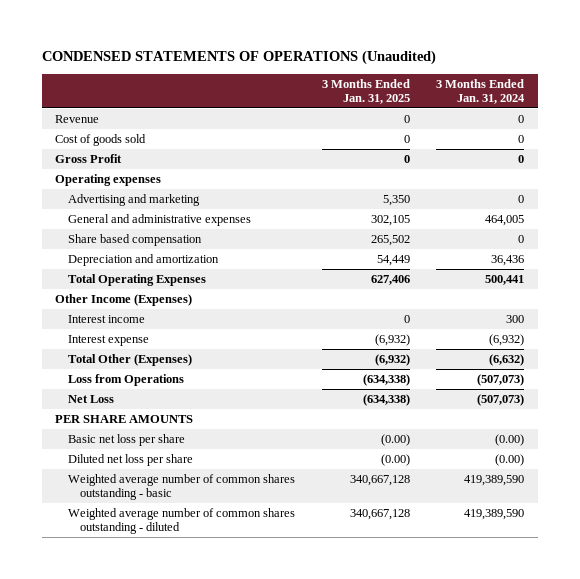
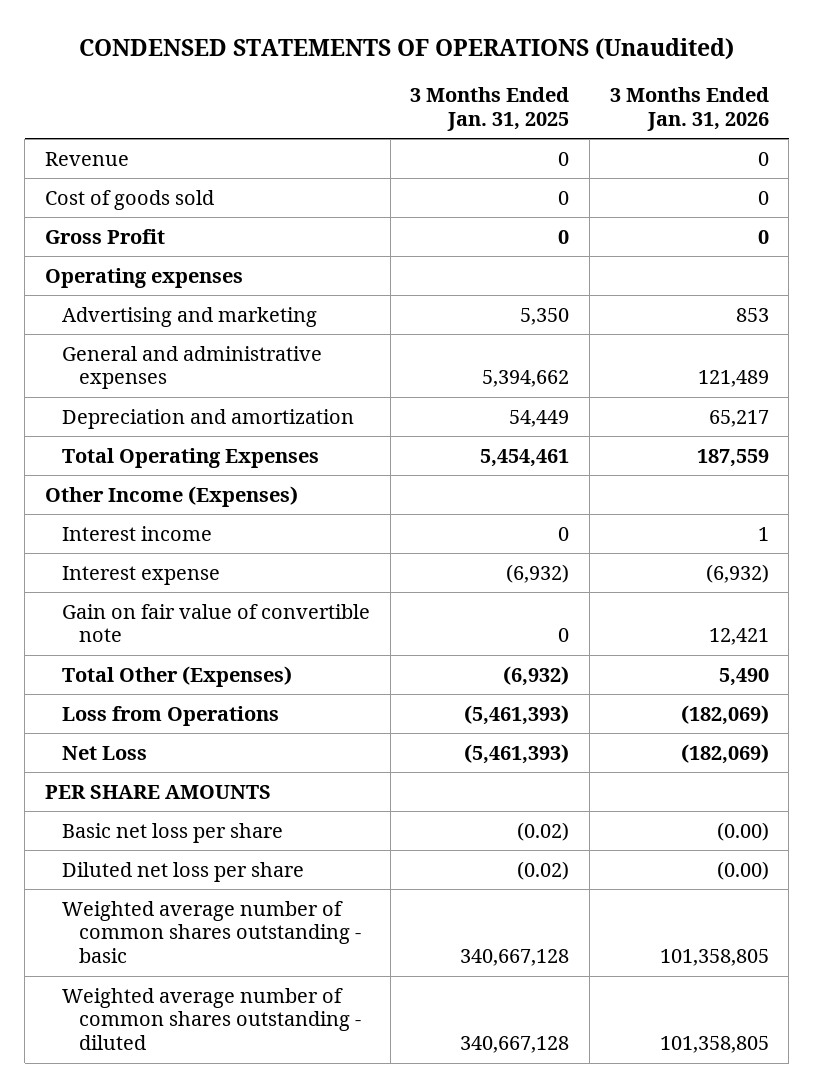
- | 3 Months Ended Jan. 31, 2025 | 3 Months Ended Jan. 31, 2024
+ | 3 Months Ended Jan. 31, 2025 | 3 Months Ended Jan. 31, 2026
- General and administrative expenses | 302,105 | 464,005
- Share based compensation | 265,502 | 0
+ General and administrative expenses | 5,394,662 | 121,489
- Total Operating Expenses | 627,406 | 500,441
+ Total Operating Expenses | 5,454,461 | 187,559
+ Gain on fair value of convertible note | 0 | 12,421
- Loss from Operations | (634,338) | (507,073)
- Net Loss | (634,338) | (507,073)
+ Loss from Operations | (5,461,393) | (182,069)
+ Net Loss | (5,461,393) | (182,069)
- Basic net loss per share | (0.00) | (0.00)
- Diluted net loss per share | (0.00) | (0.00)
+ Basic net loss per share | (0.02) | (0.00)
+ Diluted net loss per share | (0.02) | (0.00)

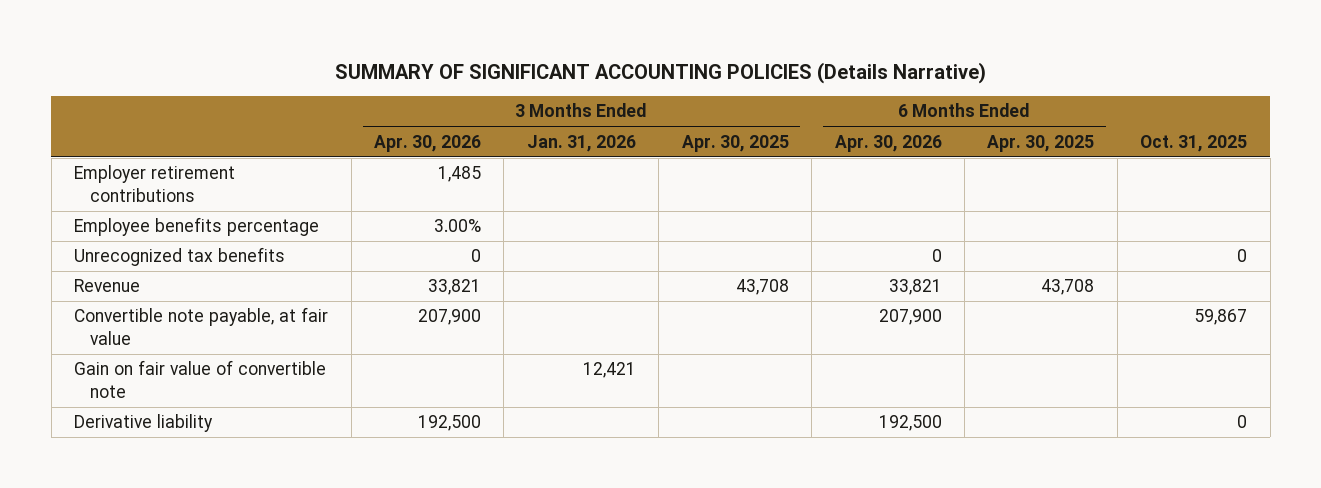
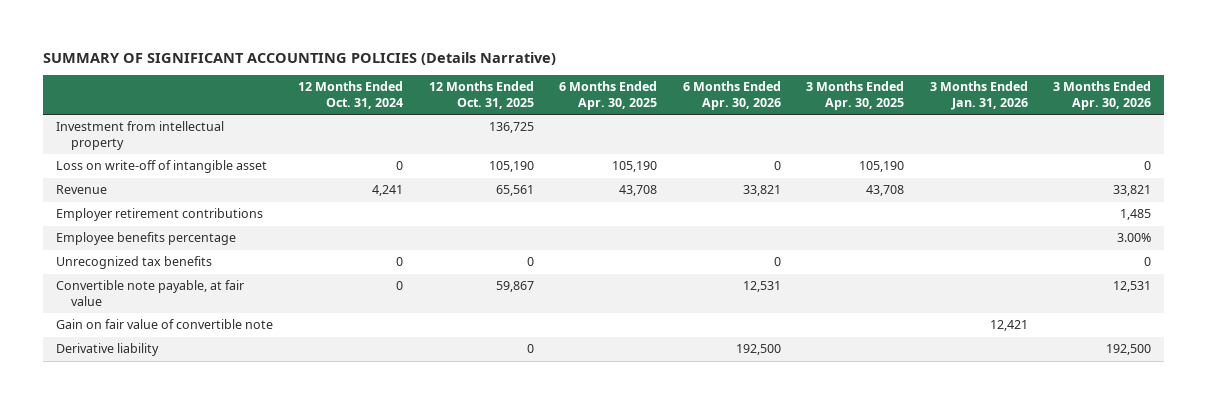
- | 3 Months Ended Apr. 30, 2026 | 3 Months Ended Jan. 31, 2026 | 3 Months Ended Apr. 30, 2025 | 6 Months Ended Apr. 30, 2026 | 6 Months Ended Apr. 30, 2025 | Oct. 31, 2025
+ | 12 Months Ended Oct. 31, 2024 | 12 Months Ended Oct. 31, 2025 | 6 Months Ended Apr. 30, 2025 | 6 Months Ended Apr. 30, 2026 | 3 Months Ended Apr. 30, 2025 | 3 Months Ended Jan. 31, 2026 | 3 Months Ended Apr. 30, 2026
+ Investment from intellectual property | | 136,725 | | | | |
+ Loss on write-off of intangible asset | 0 | 105,190 | 105,190 | 0 | 105,190 | | 0
moved up: Revenue | 4,241 | 65,561 | 43,708 | 33,821 | 43,708 | | 33,821
- Convertible note payable, at fair value | 207,900 | | | 207,900 | | 59,867
+ Convertible note payable, at fair value | 0 | 59,867 | | 12,531 | | | 12,531

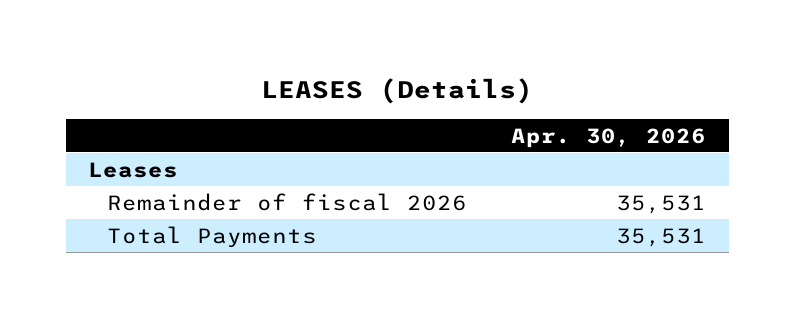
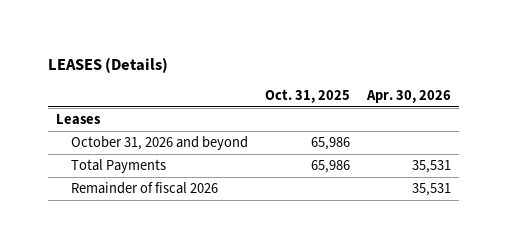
- | Apr. 30, 2026
+ | Oct. 31, 2025 | Apr. 30, 2026
+ October 31, 2026 and beyond | 65,986 |
moved down: Remainder of fiscal 2026 | | 35,531

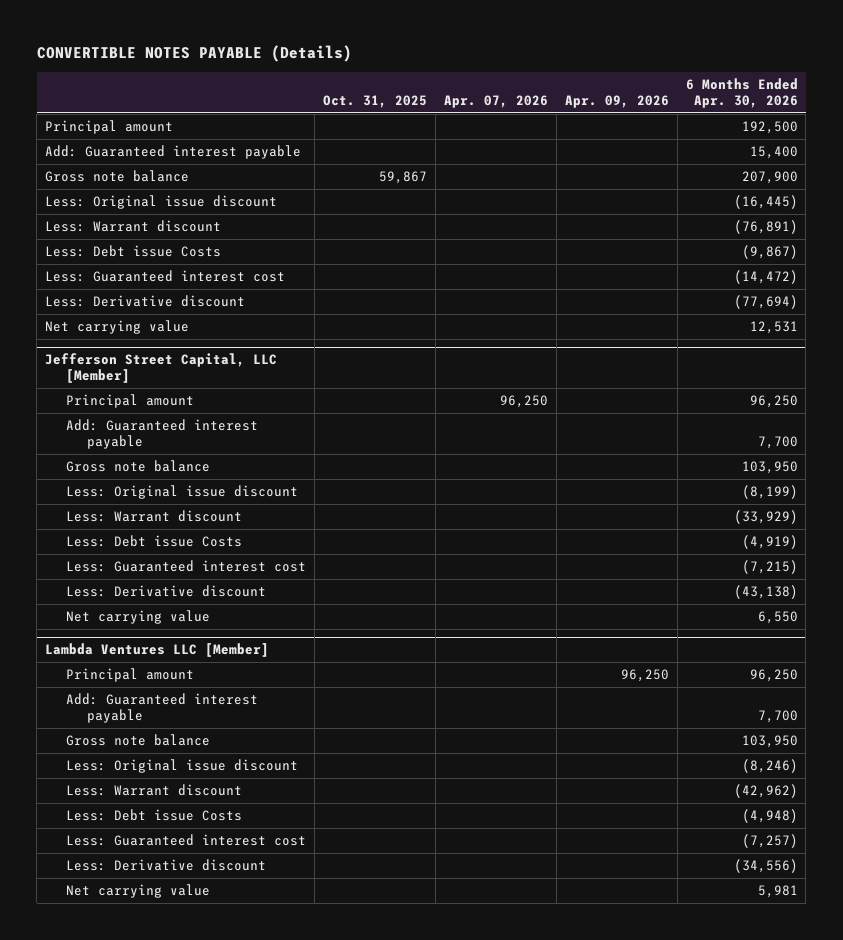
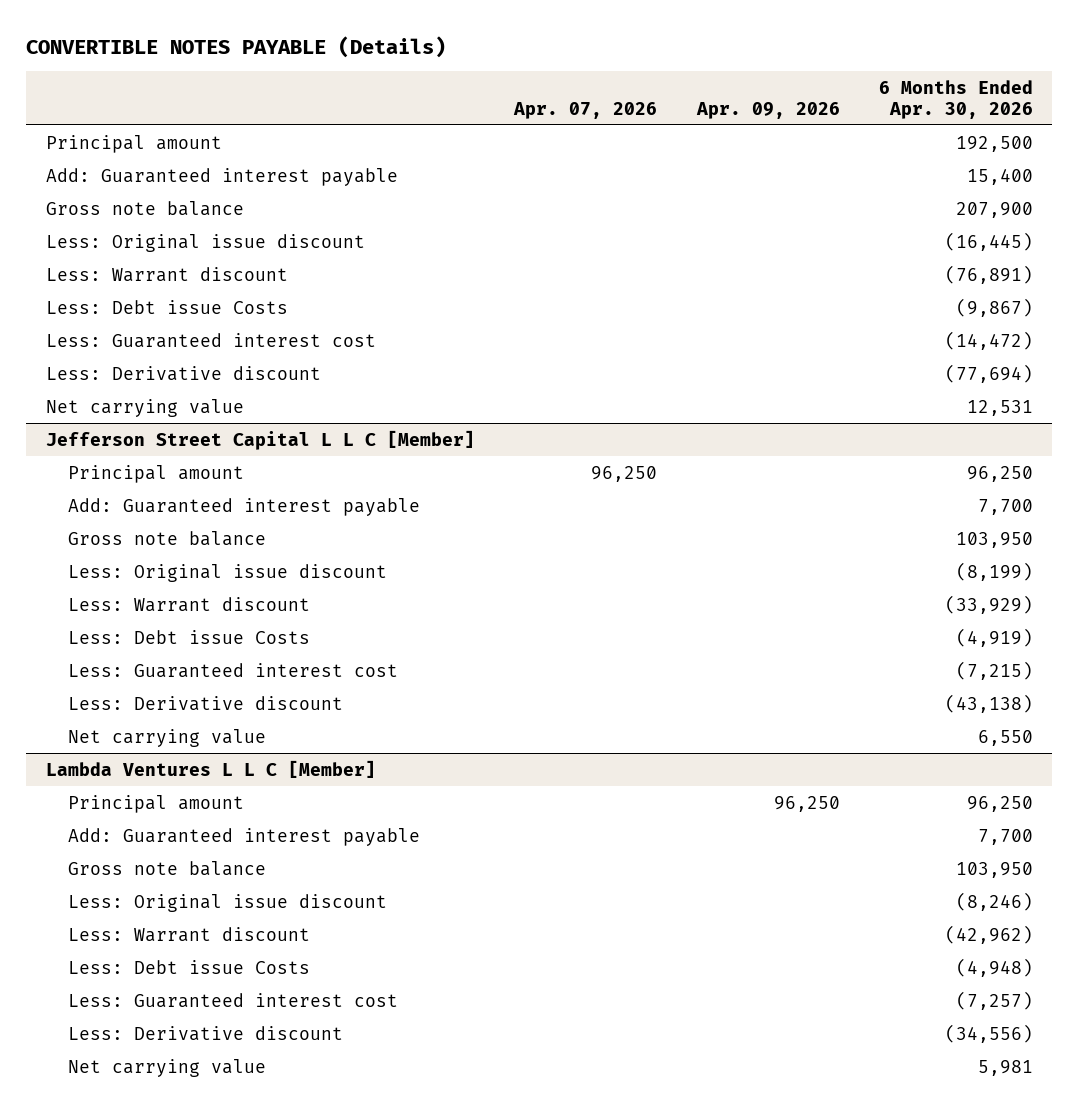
- | Oct. 31, 2025 | Apr. 07, 2026 | Apr. 09, 2026 | 6 Months Ended Apr. 30, 2026
+ | Apr. 07, 2026 | Apr. 09, 2026 | 6 Months Ended Apr. 30, 2026
- Jefferson Street Capital, LLC [Member]
+ Jefferson Street Capital L L C [Member]
- Lambda Ventures LLC [Member]
+ Lambda Ventures L L C [Member]

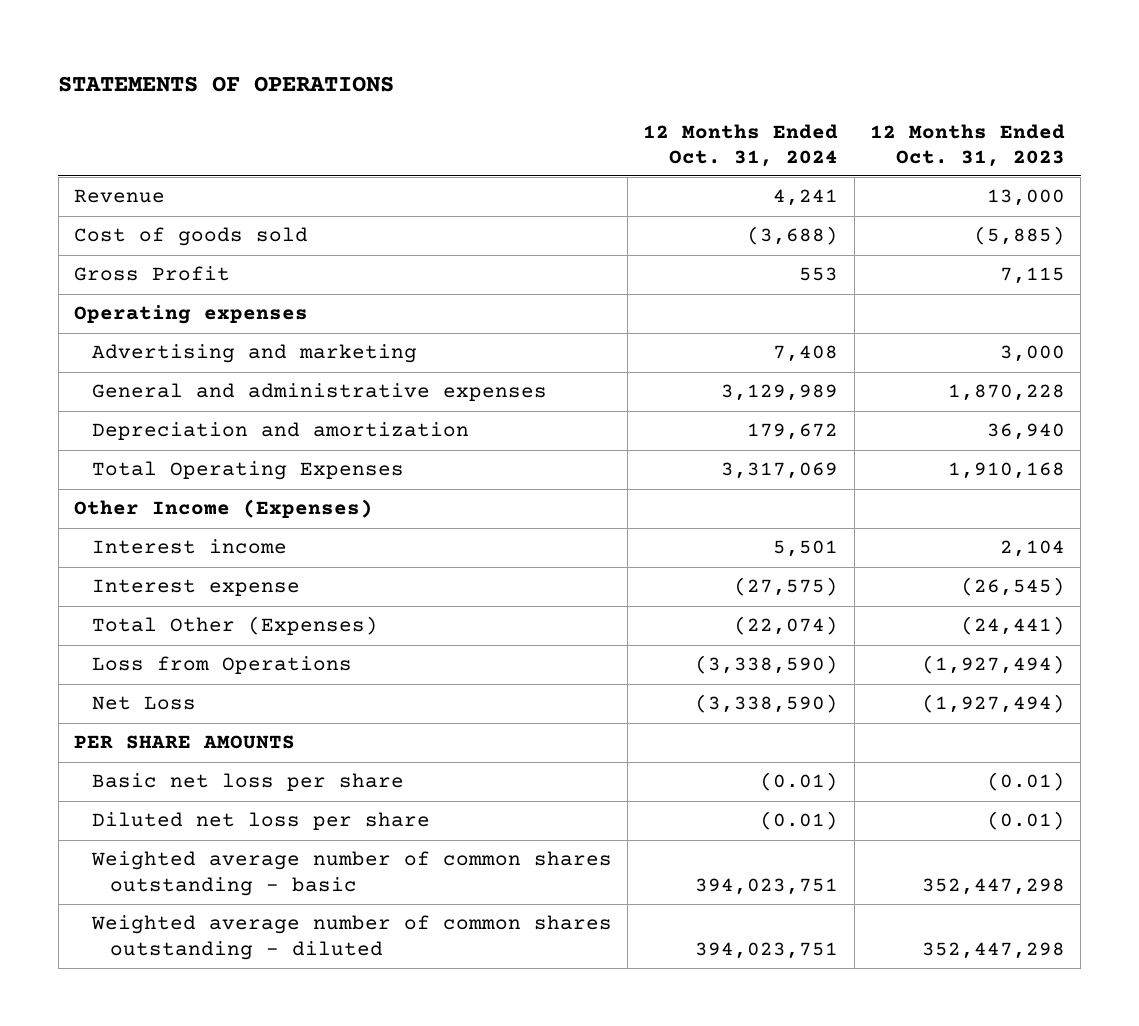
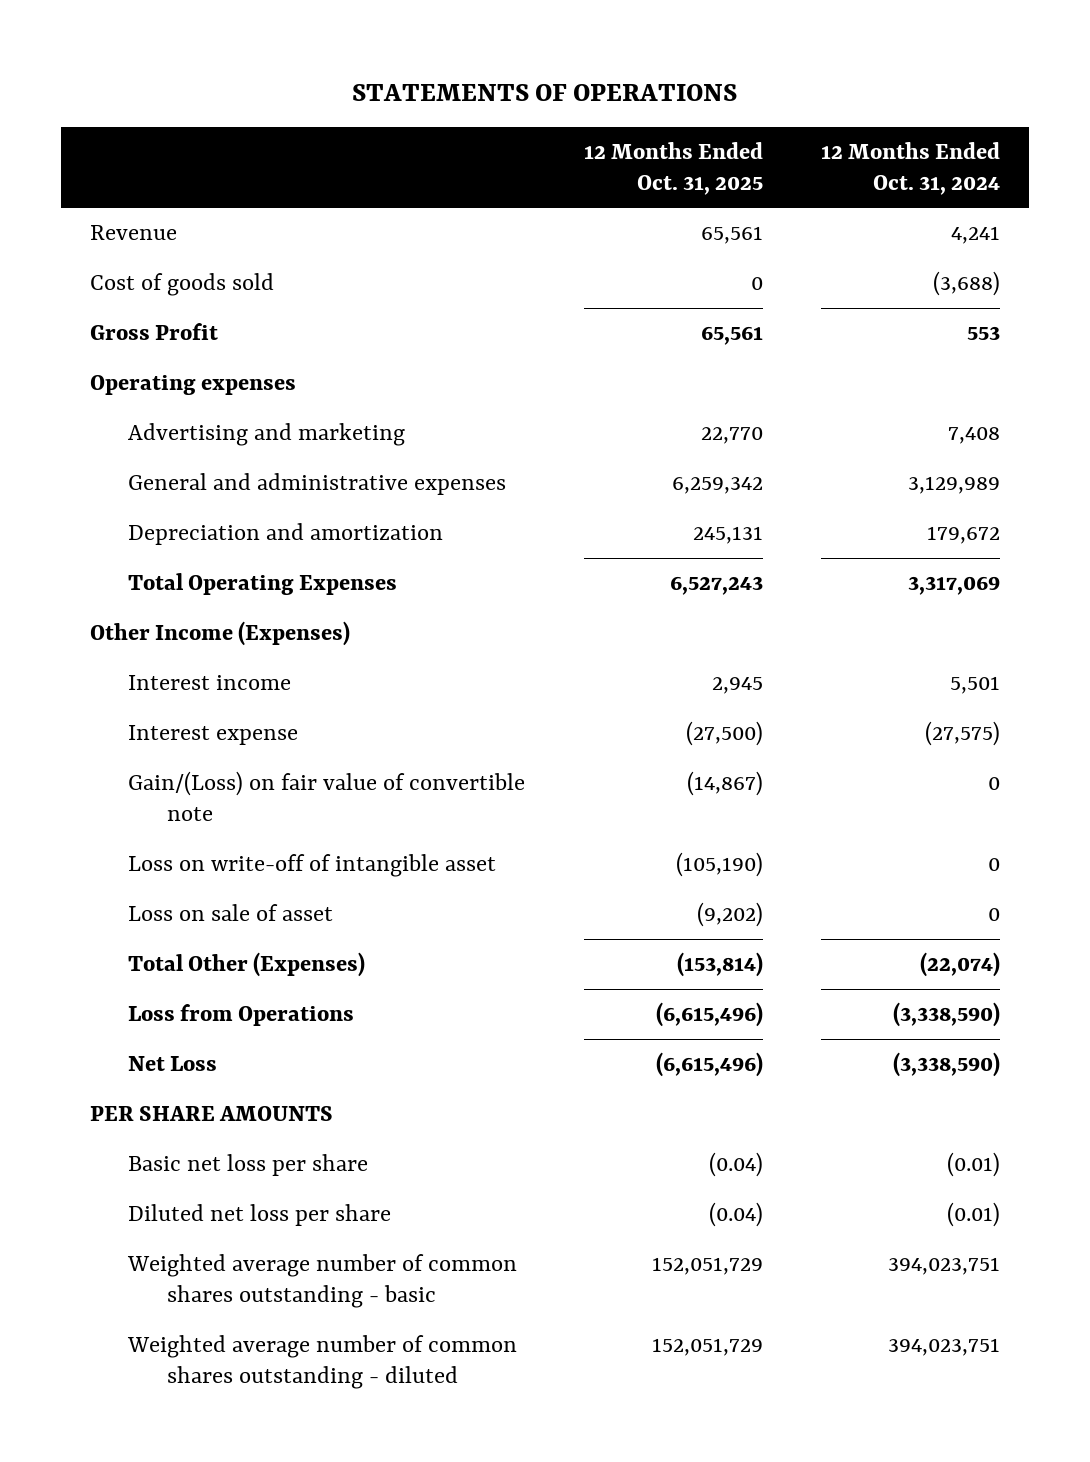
- | 12 Months Ended Oct. 31, 2024 | 12 Months Ended Oct. 31, 2023
+ | 12 Months Ended Oct. 31, 2025 | 12 Months Ended Oct. 31, 2024
+ Gain/(Loss) on fair value of convertible note | (14,867) | 0
+ Loss on write-off of intangible asset | (105,190) | 0
+ Loss on sale of asset | (9,202) | 0

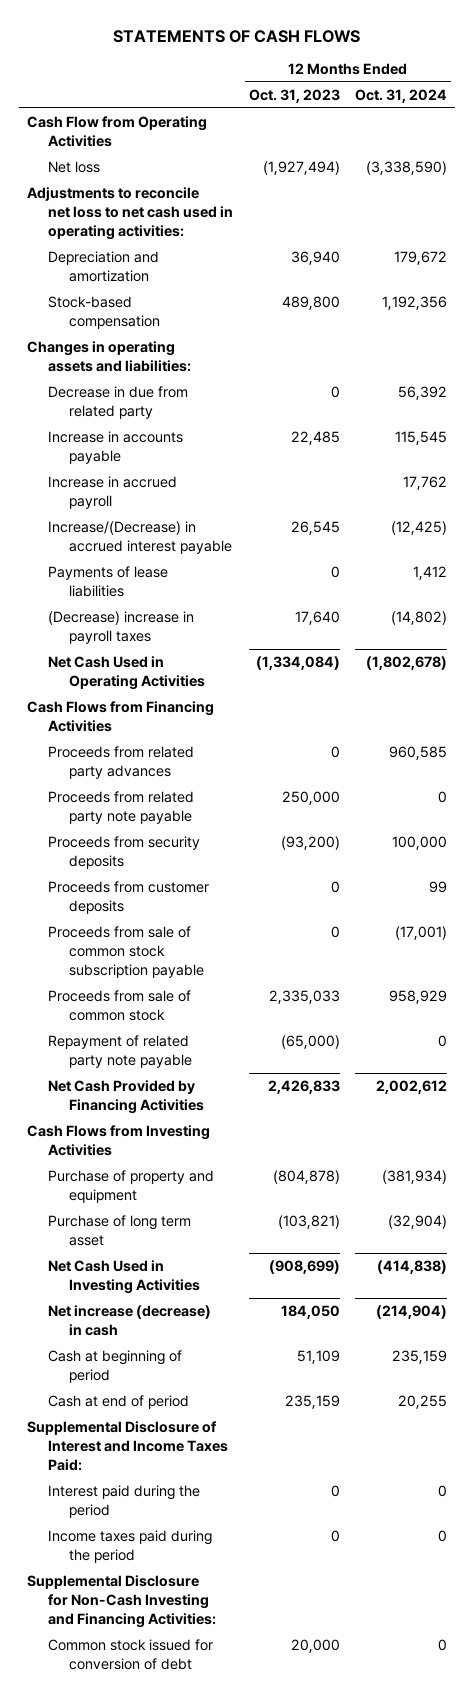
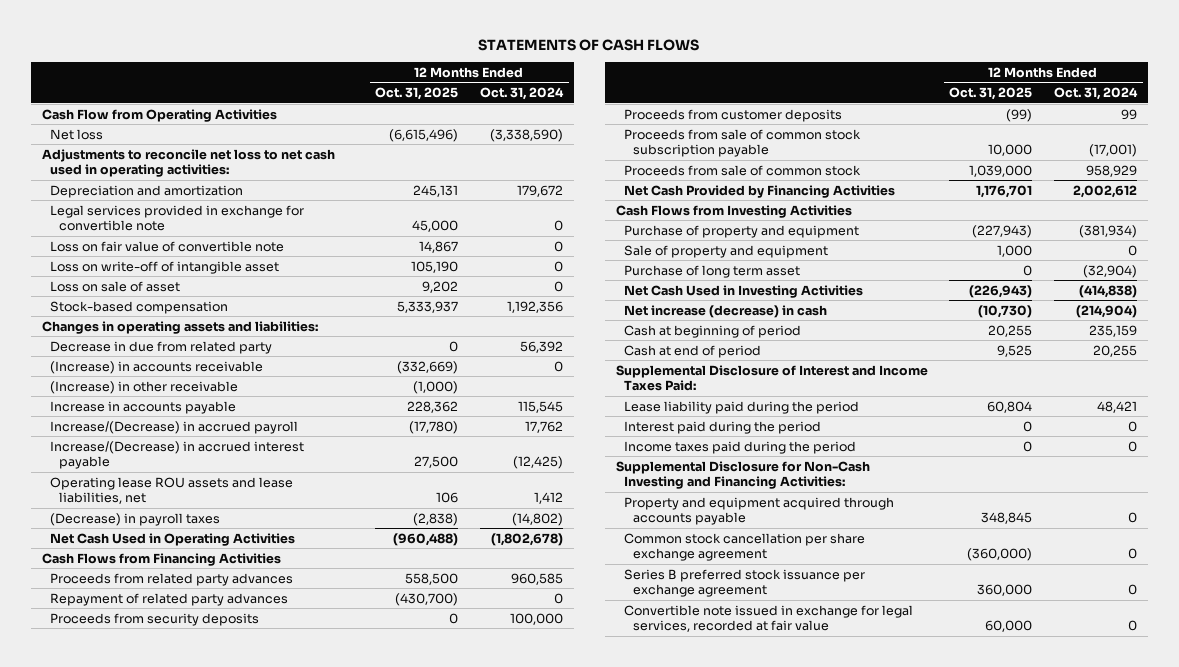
- | 12 Months Ended Oct. 31, 2023 | 12 Months Ended Oct. 31, 2024
+ | 12 Months Ended Oct. 31, 2025 | 12 Months Ended Oct. 31, 2024
+ Legal services provided in exchange for convertible note | 45,000 | 0
+ Loss on fair value of convertible note | 14,867 | 0
+ Loss on write-off of intangible asset | 105,190 | 0
+ Loss on sale of asset | 9,202 | 0
+ (Increase) in accounts receivable | (332,669) | 0
+ (Increase) in other receivable | (1,000) |
- Increase in accrued payroll | | 17,762
+ Increase/(Decrease) in accrued payroll | (17,780) | 17,762
- Payments of lease liabilities | 0 | 1,412
- (Decrease) increase in payroll taxes | 17,640 | (14,802)
+ Operating lease ROU assets and lease liabilities, net | 106 | 1,412
+ (Decrease) in payroll taxes | (2,838) | (14,802)
- Proceeds from related party note payable | 250,000 | 0
+ Repayment of related party advances | (430,700) | 0
- Repayment of related party note payable | (65,000) | 0
+ Sale of property and equipment | 1,000 | 0
+ Lease liability paid during the period | 60,804 | 48,421
- Common stock issued for conversion of debt | 20,000 | 0
+ Property and equipment acquired through accounts payable | 348,845 | 0
+ Common stock cancellation per share exchange agreement | (360,000) | 0
+ Series B preferred stock issuance per exchange agreement | 360,000 | 0
+ Convertible note issued in exchange for legal services, recorded at fair value | 60,000 | 0

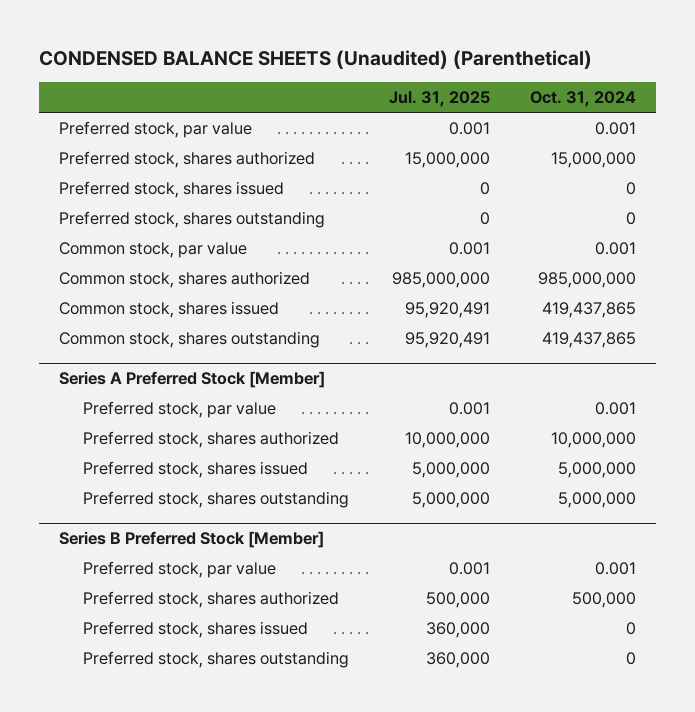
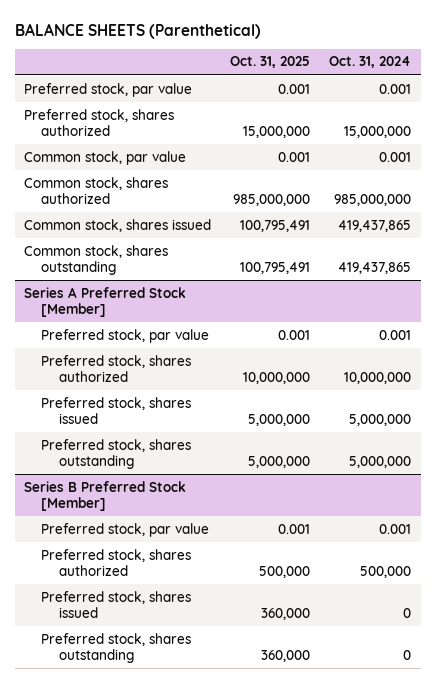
- CONDENSED BALANCE SHEETS (Unaudited) (Parenthetical)
+ BALANCE SHEETS (Parenthetical)
- | Jul. 31, 2025 | Oct. 31, 2024
+ | Oct. 31, 2025 | Oct. 31, 2024
- Preferred stock, shares issued | 0 | 0
- Preferred stock, shares outstanding | 0 | 0

